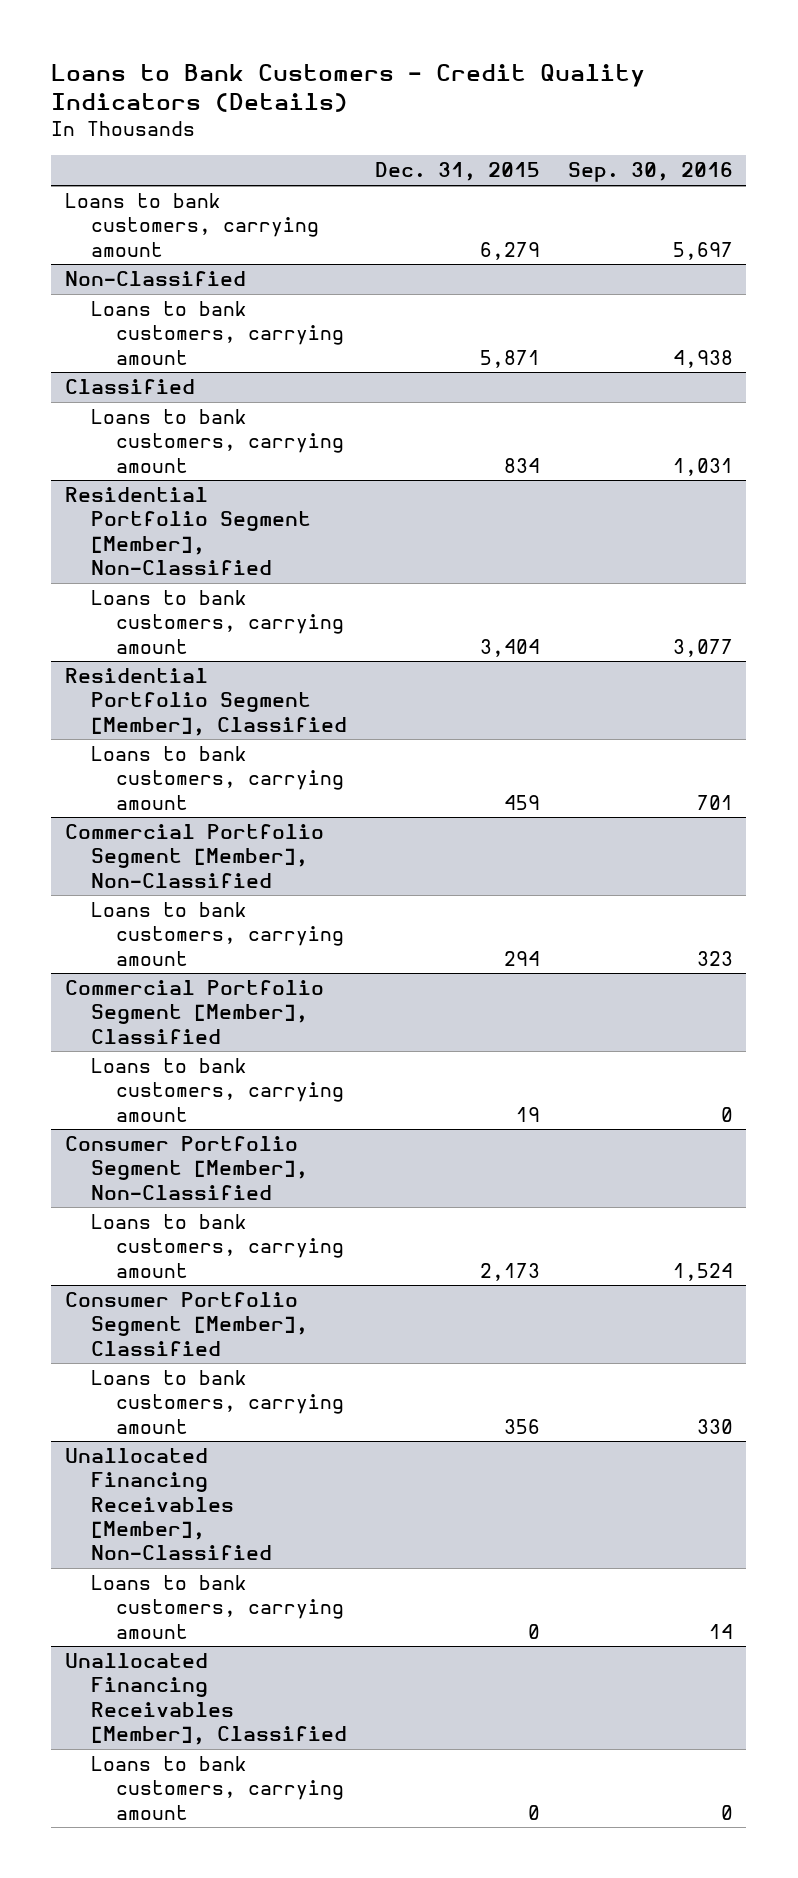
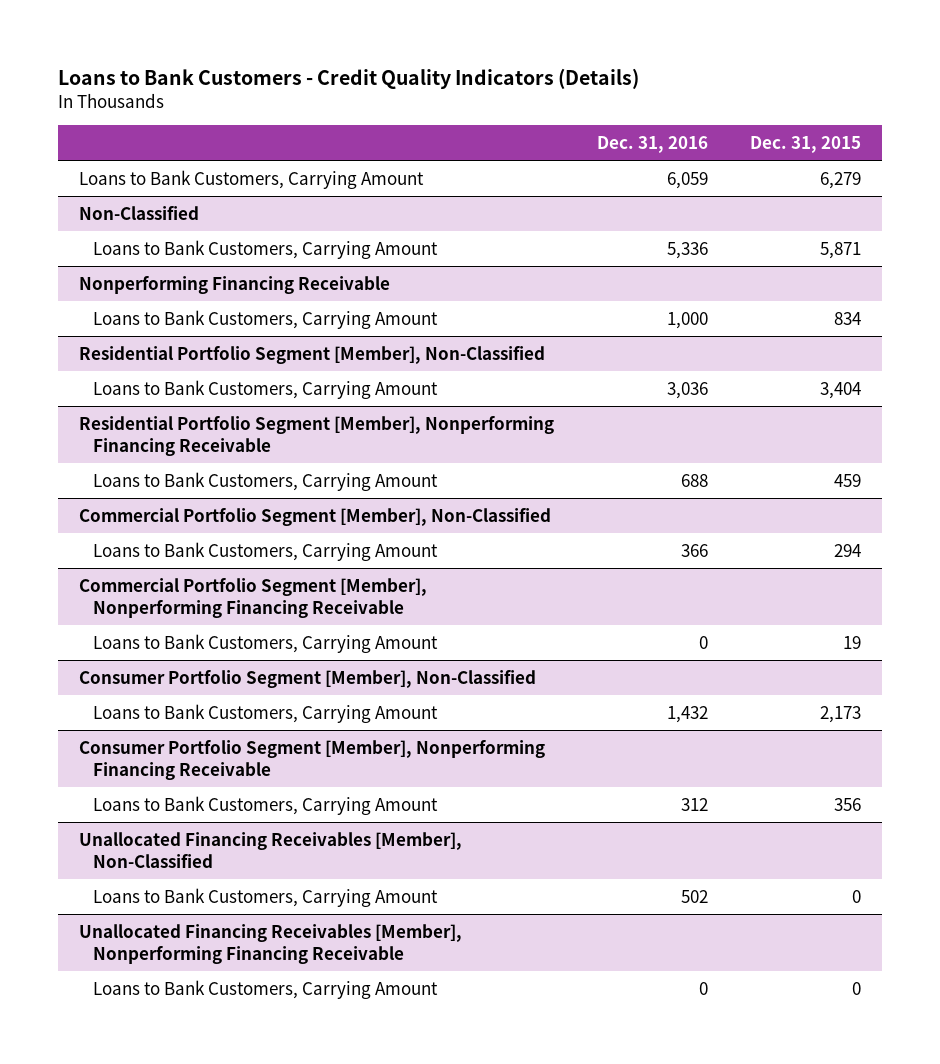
- | Dec. 31, 2015 | Sep. 30, 2016
+ | Dec. 31, 2016 | Dec. 31, 2015
- Loans to bank customers, carrying amount | 6,279 | 5,697
+ Loans to Bank Customers, Carrying Amount | 6,059 | 6,279
@ Non-Classified
- Loans to bank customers, carrying amount | 5,871 | 4,938
- Classified
- Loans to bank customers, carrying amount | 834 | 1,031
@ Non-Classified
+ Loans to Bank Customers, Carrying Amount | 5,336 | 5,871
+ Nonperforming Financing Receivable
+ Loans to Bank Customers, Carrying Amount | 1,000 | 834
@ Residential Portfolio Segment [Member], Non-Classified
- Loans to bank customers, carrying amount | 3,404 | 3,077
- Residential Portfolio Segment [Member], Classified
- Loans to bank customers, carrying amount | 459 | 701
@ Residential Portfolio Segment [Member], Non-Classified
+ Loans to Bank Customers, Carrying Amount | 3,036 | 3,404
+ Residential Portfolio Segment [Member], Nonperforming Financing Receivable
+ Loans to Bank Customers, Carrying Amount | 688 | 459
@ Commercial Portfolio Segment [Member], Non-Classified
- Loans to bank customers, carrying amount | 294 | 323
- Commercial Portfolio Segment [Member], Classified
- Loans to bank customers, carrying amount | 19 | 0
@ Commercial Portfolio Segment [Member], Non-Classified
+ Loans to Bank Customers, Carrying Amount | 366 | 294
+ Commercial Portfolio Segment [Member], Nonperforming Financing Receivable
+ Loans to Bank Customers, Carrying Amount | 0 | 19
@ Consumer Portfolio Segment [Member], Non-Classified
- Loans to bank customers, carrying amount | 2,173 | 1,524
- Consumer Portfolio Segment [Member], Classified
- Loans to bank customers, carrying amount | 356 | 330
@ Consumer Portfolio Segment [Member], Non-Classified
+ Loans to Bank Customers, Carrying Amount | 1,432 | 2,173
+ Consumer Portfolio Segment [Member], Nonperforming Financing Receivable
+ Loans to Bank Customers, Carrying Amount | 312 | 356
@ Unallocated Financing Receivables [Member], Non-Classified
- Loans to bank customers, carrying amount | 0 | 14
- Unallocated Financing Receivables [Member], Classified
- Loans to bank customers, carrying amount | 0 | 0
@ Unallocated Financing Receivables [Member], Non-Classified
+ Loans to Bank Customers, Carrying Amount | 502 | 0
+ Unallocated Financing Receivables [Member], Nonperforming Financing Receivable
+ Loans to Bank Customers, Carrying Amount | 0 | 0

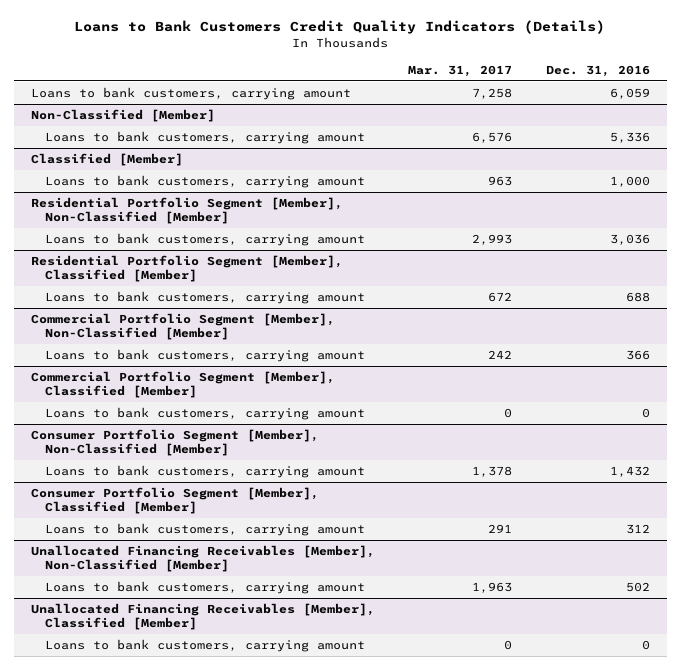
- Loans to Bank Customers - Credit Quality Indicators (Details)
+ Loans to Bank Customers Credit Quality Indicators (Details)
- | Dec. 31, 2016 | Dec. 31, 2015
+ | Mar. 31, 2017 | Dec. 31, 2016
- Loans to Bank Customers, Carrying Amount | 6,059 | 6,279
- Non-Classified
- Loans to Bank Customers, Carrying Amount | 5,336 | 5,871
- Nonperforming Financing Receivable
- Loans to Bank Customers, Carrying Amount | 1,000 | 834
- Residential Portfolio Segment [Member], Non-Classified
- Loans to Bank Customers, Carrying Amount | 3,036 | 3,404
- Residential Portfolio Segment [Member], Nonperforming Financing Receivable
- Loans to Bank Customers, Carrying Amount | 688 | 459
- Commercial Portfolio Segment [Member], Non-Classified
- Loans to Bank Customers, Carrying Amount | 366 | 294
- Commercial Portfolio Segment [Member], Nonperforming Financing Receivable
- Loans to Bank Customers, Carrying Amount | 0 | 19
- Consumer Portfolio Segment [Member], Non-Classified
- Loans to Bank Customers, Carrying Amount | 1,432 | 2,173
- Consumer Portfolio Segment [Member], Nonperforming Financing Receivable
- Loans to Bank Customers, Carrying Amount | 312 | 356
- Unallocated Financing Receivables [Member], Non-Classified
- Loans to Bank Customers, Carrying Amount | 502 | 0
- Unallocated Financing Receivables [Member], Nonperforming Financing Receivable
- Loans to Bank Customers, Carrying Amount | 0 | 0
+ Loans to bank customers, carrying amount | 7,258 | 6,059
+ Non-Classified [Member]
+ Loans to bank customers, carrying amount | 6,576 | 5,336
+ Classified [Member]
+ Loans to bank customers, carrying amount | 963 | 1,000
+ Residential Portfolio Segment [Member], Non-Classified [Member]
+ Loans to bank customers, carrying amount | 2,993 | 3,036
+ Residential Portfolio Segment [Member], Classified [Member]
+ Loans to bank customers, carrying amount | 672 | 688
+ Commercial Portfolio Segment [Member], Non-Classified [Member]
+ Loans to bank customers, carrying amount | 242 | 366
+ Commercial Portfolio Segment [Member], Classified [Member]
+ Loans to bank customers, carrying amount | 0 | 0
+ Consumer Portfolio Segment [Member], Non-Classified [Member]
+ Loans to bank customers, carrying amount | 1,378 | 1,432
+ Consumer Portfolio Segment [Member], Classified [Member]
+ Loans to bank customers, carrying amount | 291 | 312
+ Unallocated Financing Receivables [Member], Non-Classified [Member]
+ Loans to bank customers, carrying amount | 1,963 | 502
+ Unallocated Financing Receivables [Member], Classified [Member]
+ Loans to bank customers, carrying amount | 0 | 0

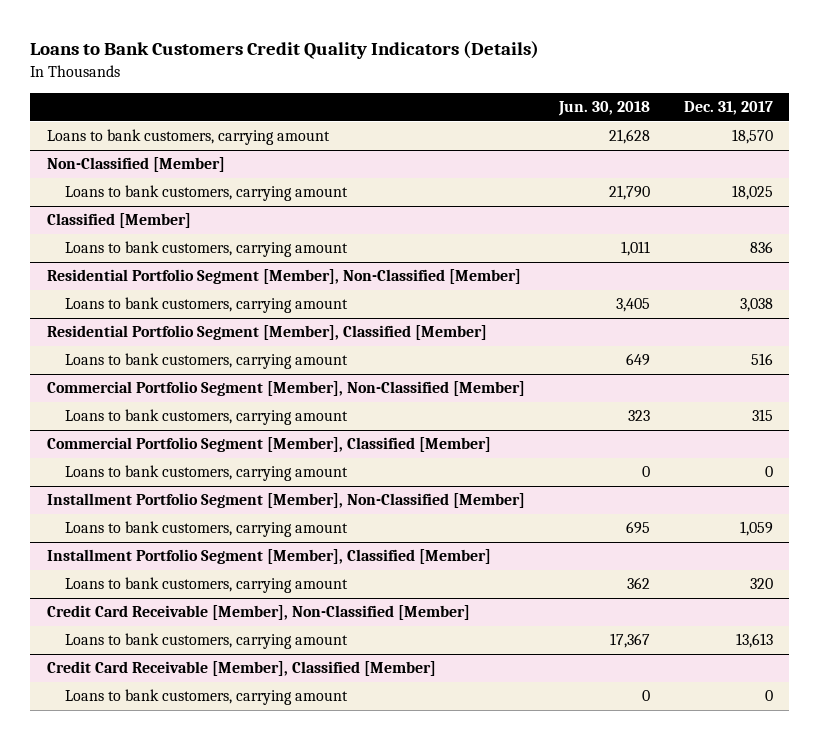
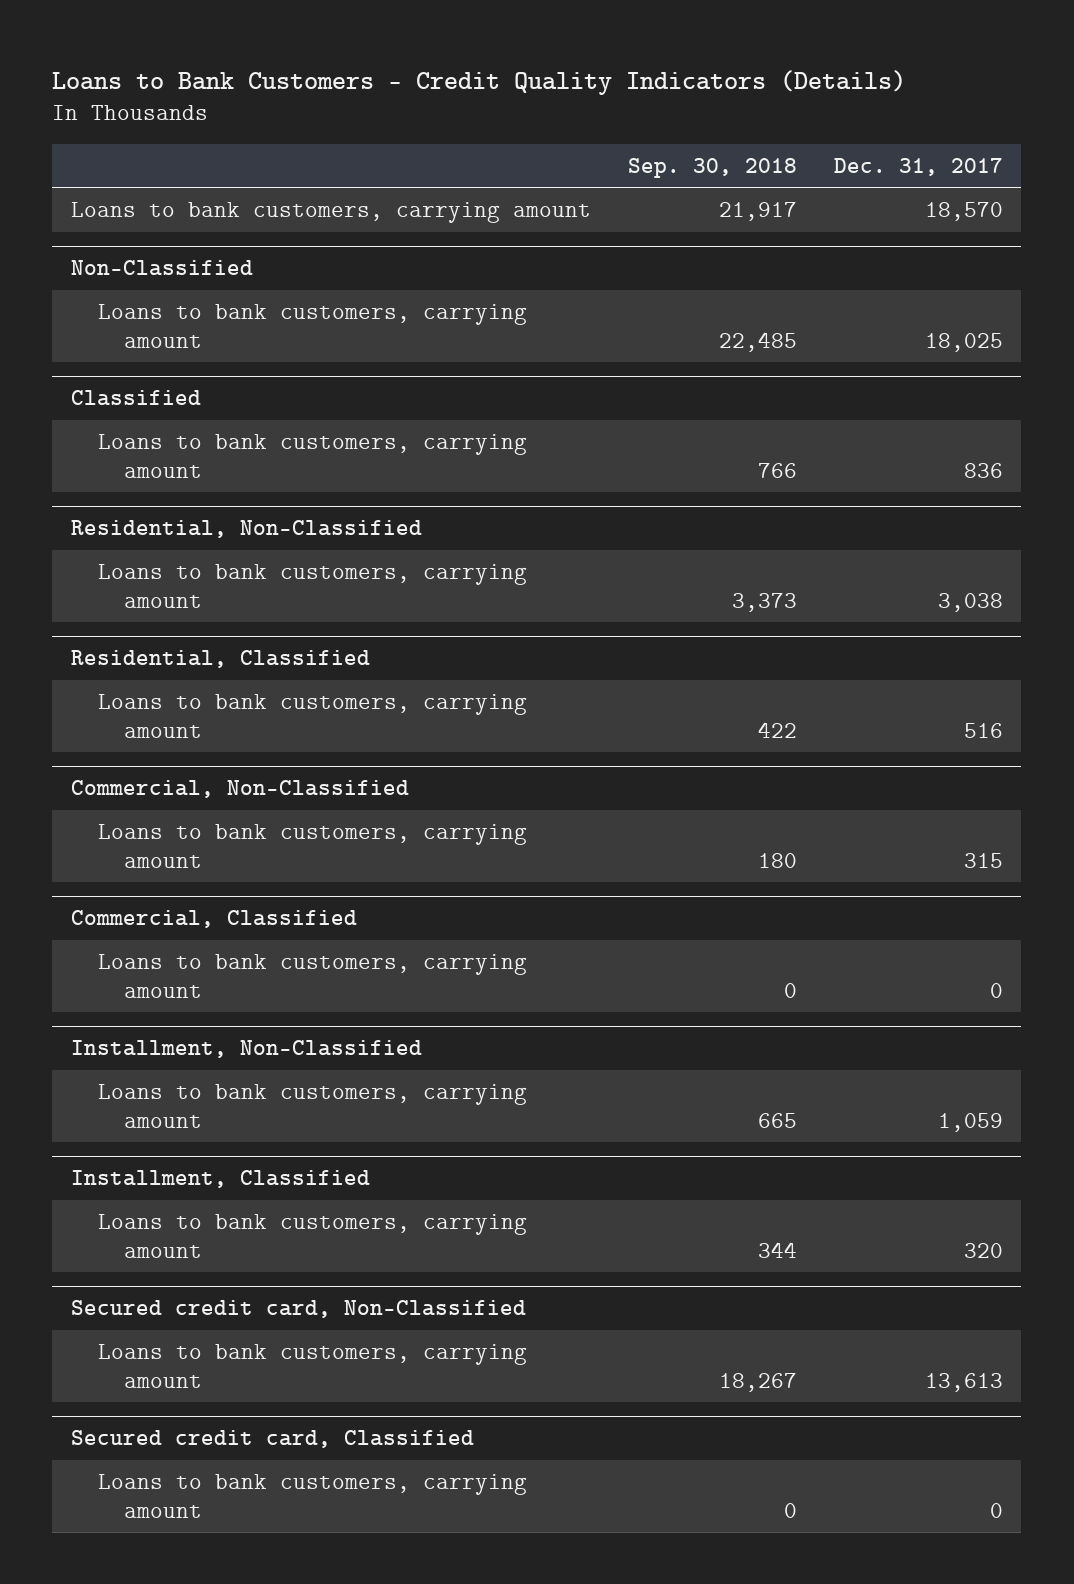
- Loans to Bank Customers Credit Quality Indicators (Details)
+ Loans to Bank Customers - Credit Quality Indicators (Details)
- | Jun. 30, 2018 | Dec. 31, 2017
+ | Sep. 30, 2018 | Dec. 31, 2017
- Non-Classified [Member]
+ Non-Classified
- Classified [Member]
+ Classified
- Residential Portfolio Segment [Member], Non-Classified [Member]
+ Residential, Non-Classified
- Residential Portfolio Segment [Member], Classified [Member]
+ Residential, Classified
- Commercial Portfolio Segment [Member], Non-Classified [Member]
+ Commercial, Non-Classified
- Commercial Portfolio Segment [Member], Classified [Member]
+ Commercial, Classified
- Installment Portfolio Segment [Member], Non-Classified [Member]
+ Installment, Non-Classified
- Installment Portfolio Segment [Member], Classified [Member]
+ Installment, Classified
- Credit Card Receivable [Member], Non-Classified [Member]
+ Secured credit card, Non-Classified
- Credit Card Receivable [Member], Classified [Member]
+ Secured credit card, Classified

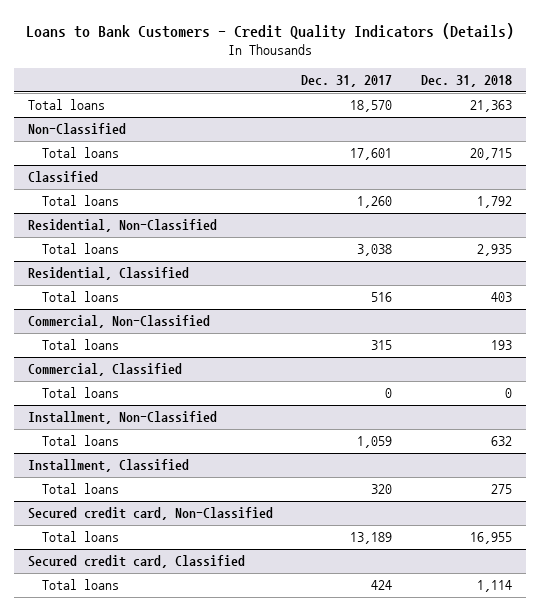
- | Sep. 30, 2018 | Dec. 31, 2017
+ | Dec. 31, 2017 | Dec. 31, 2018
- Loans to bank customers, carrying amount | 21,917 | 18,570
+ Total loans | 18,570 | 21,363
@ Non-Classified
- Loans to bank customers, carrying amount | 22,485 | 18,025
+ Total loans | 17,601 | 20,715
@ Classified
- Loans to bank customers, carrying amount | 766 | 836
+ Total loans | 1,260 | 1,792
@ Residential, Non-Classified
- Loans to bank customers, carrying amount | 3,373 | 3,038
+ Total loans | 3,038 | 2,935
@ Residential, Classified
- Loans to bank customers, carrying amount | 422 | 516
+ Total loans | 516 | 403
@ Commercial, Non-Classified
- Loans to bank customers, carrying amount | 180 | 315
+ Total loans | 315 | 193
@ Commercial, Classified
- Loans to bank customers, carrying amount | 0 | 0
+ Total loans | 0 | 0
@ Installment, Non-Classified
- Loans to bank customers, carrying amount | 665 | 1,059
+ Total loans | 1,059 | 632
@ Installment, Classified
- Loans to bank customers, carrying amount | 344 | 320
+ Total loans | 320 | 275
@ Secured credit card, Non-Classified
- Loans to bank customers, carrying amount | 18,267 | 13,613
+ Total loans | 13,189 | 16,955
@ Secured credit card, Classified
- Loans to bank customers, carrying amount | 0 | 0
+ Total loans | 424 | 1,114

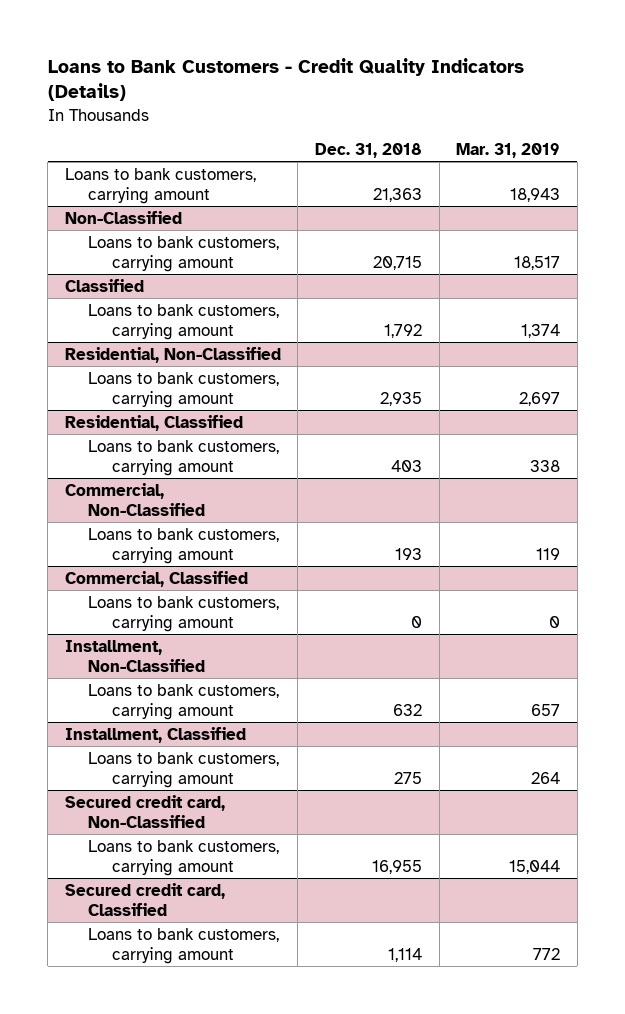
- | Dec. 31, 2017 | Dec. 31, 2018
+ | Dec. 31, 2018 | Mar. 31, 2019
- Total loans | 18,570 | 21,363
+ Loans to bank customers, carrying amount | 21,363 | 18,943
@ Non-Classified
- Total loans | 17,601 | 20,715
+ Loans to bank customers, carrying amount | 20,715 | 18,517
@ Classified
- Total loans | 1,260 | 1,792
+ Loans to bank customers, carrying amount | 1,792 | 1,374
@ Residential, Non-Classified
- Total loans | 3,038 | 2,935
+ Loans to bank customers, carrying amount | 2,935 | 2,697
@ Residential, Classified
- Total loans | 516 | 403
+ Loans to bank customers, carrying amount | 403 | 338
@ Commercial, Non-Classified
- Total loans | 315 | 193
+ Loans to bank customers, carrying amount | 193 | 119
@ Commercial, Classified
- Total loans | 0 | 0
+ Loans to bank customers, carrying amount | 0 | 0
@ Installment, Non-Classified
- Total loans | 1,059 | 632
+ Loans to bank customers, carrying amount | 632 | 657
@ Installment, Classified
- Total loans | 320 | 275
+ Loans to bank customers, carrying amount | 275 | 264
@ Secured credit card, Non-Classified
- Total loans | 13,189 | 16,955
+ Loans to bank customers, carrying amount | 16,955 | 15,044
@ Secured credit card, Classified
- Total loans | 424 | 1,114
+ Loans to bank customers, carrying amount | 1,114 | 772

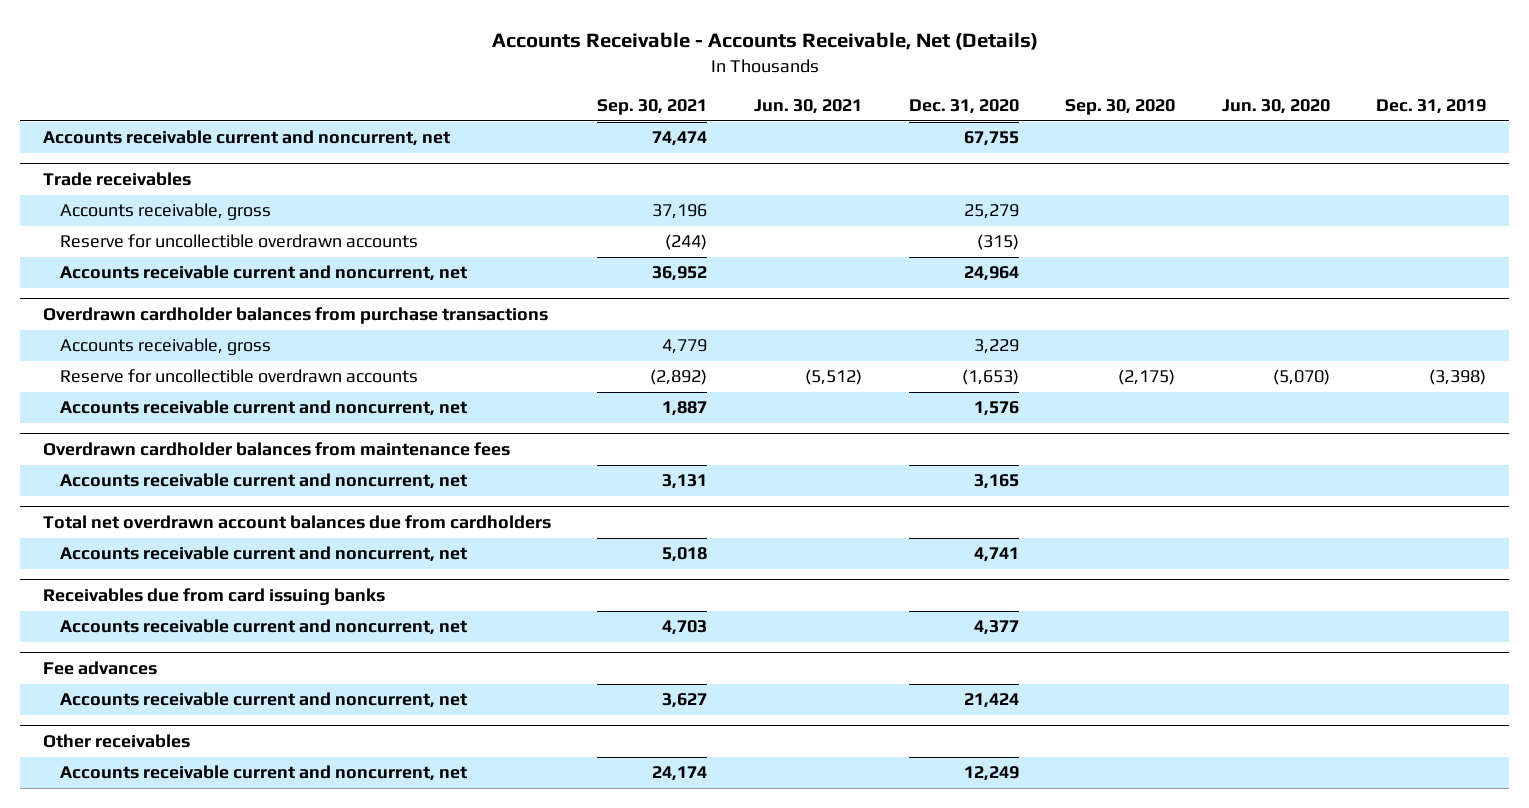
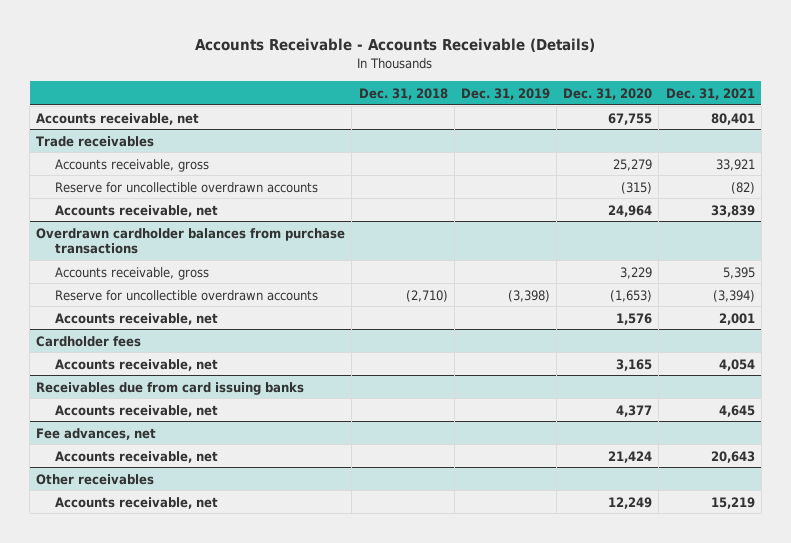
- Accounts Receivable - Accounts Receivable, Net (Details)
+ Accounts Receivable - Accounts Receivable (Details)
- | Sep. 30, 2021 | Jun. 30, 2021 | Dec. 31, 2020 | Sep. 30, 2020 | Jun. 30, 2020 | Dec. 31, 2019
+ | Dec. 31, 2018 | Dec. 31, 2019 | Dec. 31, 2020 | Dec. 31, 2021
- Accounts receivable current and noncurrent, net | 74,474 | | 67,755 | | |
+ Accounts receivable, net | | | 67,755 | 80,401
@ Trade receivables
- Accounts receivable current and noncurrent, net | 36,952 | | 24,964 | | |
+ Accounts receivable, net | | | 24,964 | 33,839
@ Overdrawn cardholder balances from purchase transactions
- Accounts receivable current and noncurrent, net | 1,887 | | 1,576 | | |
- Overdrawn cardholder balances from maintenance fees
- Accounts receivable current and noncurrent, net | 3,131 | | 3,165 | | |
- Total net overdrawn account balances due from cardholders
- Accounts receivable current and noncurrent, net | 5,018 | | 4,741 | | |
@ Overdrawn cardholder balances from purchase transactions
+ Accounts receivable, net | | | 1,576 | 2,001
+ Cardholder fees
+ Accounts receivable, net | | | 3,165 | 4,054
@ Receivables due from card issuing banks
- Accounts receivable current and noncurrent, net | 4,703 | | 4,377 | | |
- Fee advances
- Accounts receivable current and noncurrent, net | 3,627 | | 21,424 | | |
@ Receivables due from card issuing banks
+ Accounts receivable, net | | | 4,377 | 4,645
+ Fee advances, net
+ Accounts receivable, net | | | 21,424 | 20,643
@ Other receivables
- Accounts receivable current and noncurrent, net | 24,174 | | 12,249 | | |
+ Accounts receivable, net | | | 12,249 | 15,219

